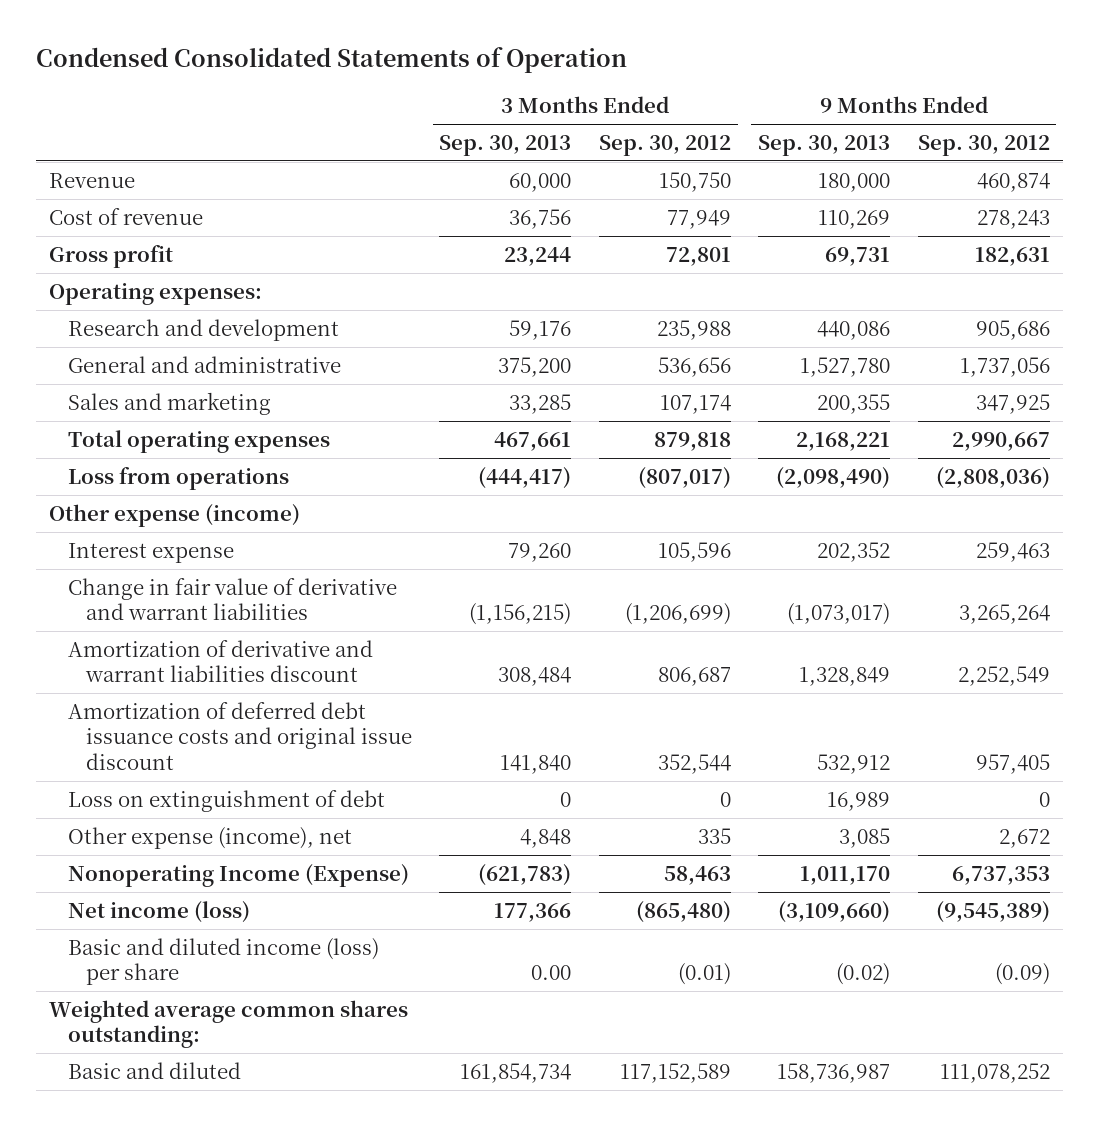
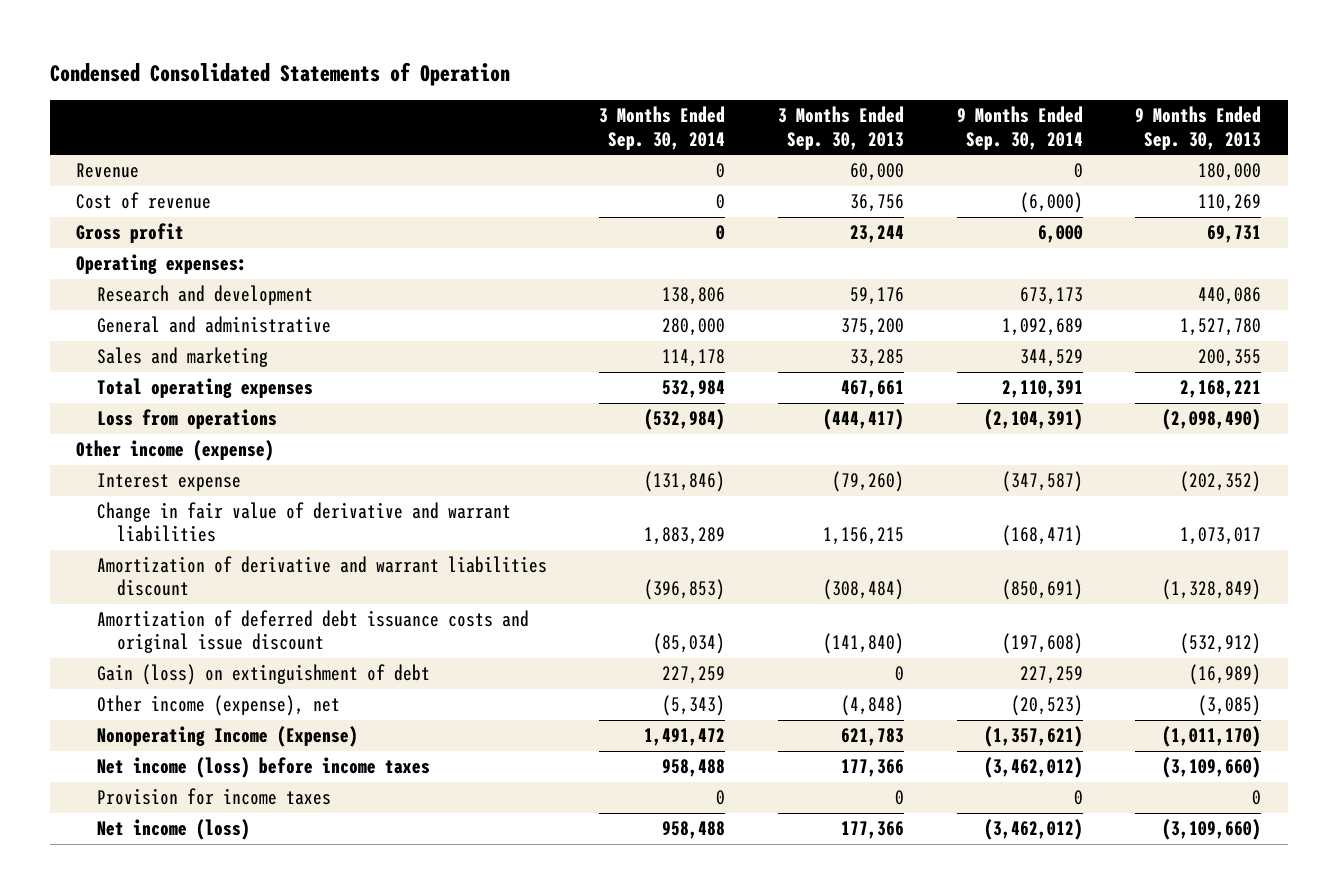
- | 3 Months Ended Sep. 30, 2013 | 3 Months Ended Sep. 30, 2012 | 9 Months Ended Sep. 30, 2013 | 9 Months Ended Sep. 30, 2012
+ | 3 Months Ended Sep. 30, 2014 | 3 Months Ended Sep. 30, 2013 | 9 Months Ended Sep. 30, 2014 | 9 Months Ended Sep. 30, 2013
- Other expense (income)
- Interest expense | 79,260 | 105,596 | 202,352 | 259,463
- Change in fair value of derivative and warrant liabilities | (1,156,215) | (1,206,699) | (1,073,017) | 3,265,264
- Amortization of derivative and warrant liabilities discount | 308,484 | 806,687 | 1,328,849 | 2,252,549
- Amortization of deferred debt issuance costs and original issue discount | 141,840 | 352,544 | 532,912 | 957,405
- Loss on extinguishment of debt | 0 | 0 | 16,989 | 0
- Other expense (income), net | 4,848 | 335 | 3,085 | 2,672
- Nonoperating Income (Expense) | (621,783) | 58,463 | 1,011,170 | 6,737,353
+ Other income (expense)
+ Interest expense | (131,846) | (79,260) | (347,587) | (202,352)
+ Change in fair value of derivative and warrant liabilities | 1,883,289 | 1,156,215 | (168,471) | 1,073,017
+ Amortization of derivative and warrant liabilities discount | (396,853) | (308,484) | (850,691) | (1,328,849)
+ Amortization of deferred debt issuance costs and original issue discount | (85,034) | (141,840) | (197,608) | (532,912)
+ Gain (loss) on extinguishment of debt | 227,259 | 0 | 227,259 | (16,989)
+ Other income (expense), net | (5,343) | (4,848) | (20,523) | (3,085)
+ Nonoperating Income (Expense) | 1,491,472 | 621,783 | (1,357,621) | (1,011,170)
+ Net income (loss) before income taxes | 958,488 | 177,366 | (3,462,012) | (3,109,660)
+ Provision for income taxes | 0 | 0 | 0 | 0
- Basic and diluted income (loss) per share | 0.00 | (0.01) | (0.02) | (0.09)
- Weighted average common shares outstanding:
- Basic and diluted | 161,854,734 | 117,152,589 | 158,736,987 | 111,078,252

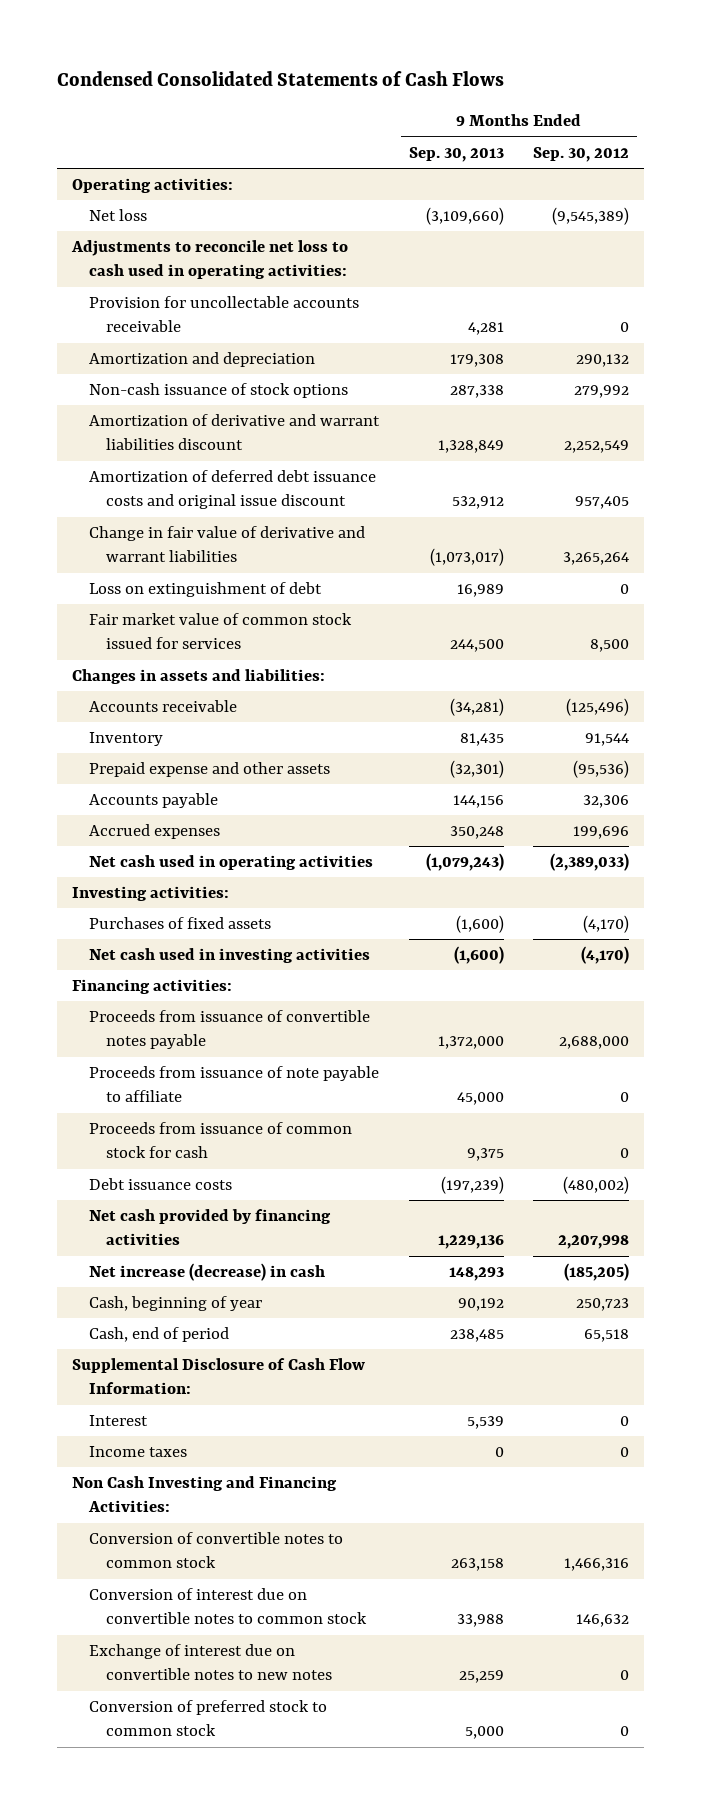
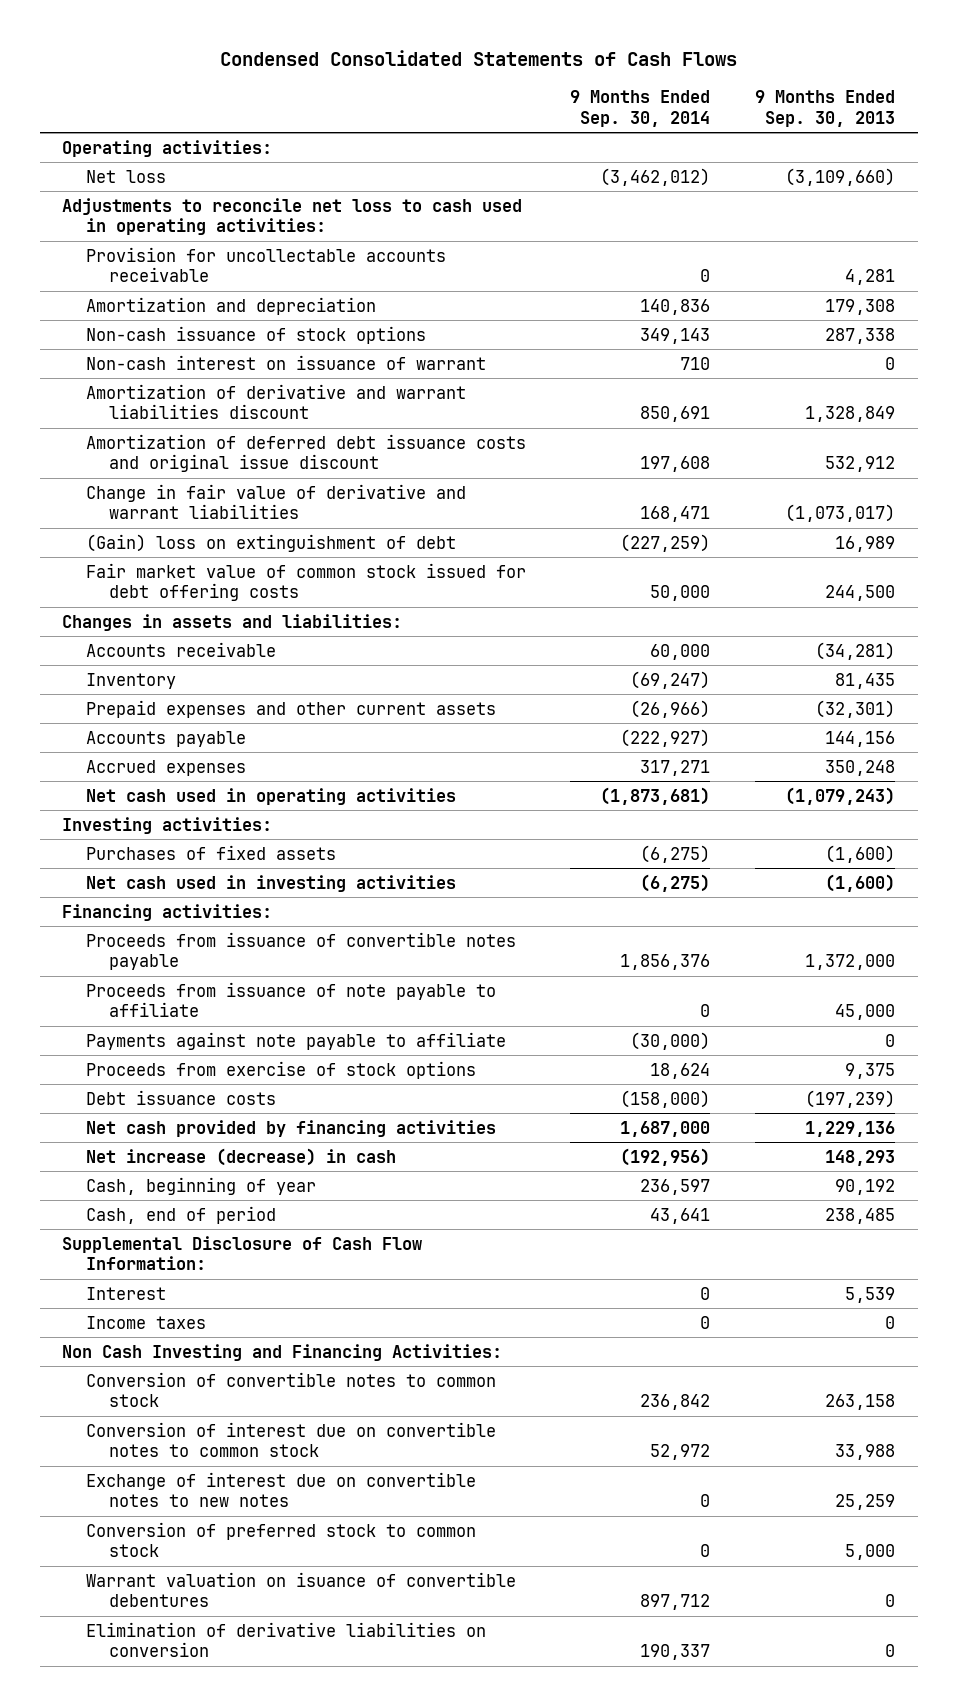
- | 9 Months Ended Sep. 30, 2013 | 9 Months Ended Sep. 30, 2012
+ | 9 Months Ended Sep. 30, 2014 | 9 Months Ended Sep. 30, 2013
+ Non-cash interest on issuance of warrant | 710 | 0
- Loss on extinguishment of debt | 16,989 | 0
- Fair market value of common stock issued for services | 244,500 | 8,500
+ (Gain) loss on extinguishment of debt | (227,259) | 16,989
+ Fair market value of common stock issued for debt offering costs | 50,000 | 244,500
- Prepaid expense and other assets | (32,301) | (95,536)
+ Prepaid expenses and other current assets | (26,966) | (32,301)
- Proceeds from issuance of common stock for cash | 9,375 | 0
+ Payments against note payable to affiliate | (30,000) | 0
+ Proceeds from exercise of stock options | 18,624 | 9,375
+ Warrant valuation on isuance of convertible debentures | 897,712 | 0
+ Elimination of derivative liabilities on conversion | 190,337 | 0

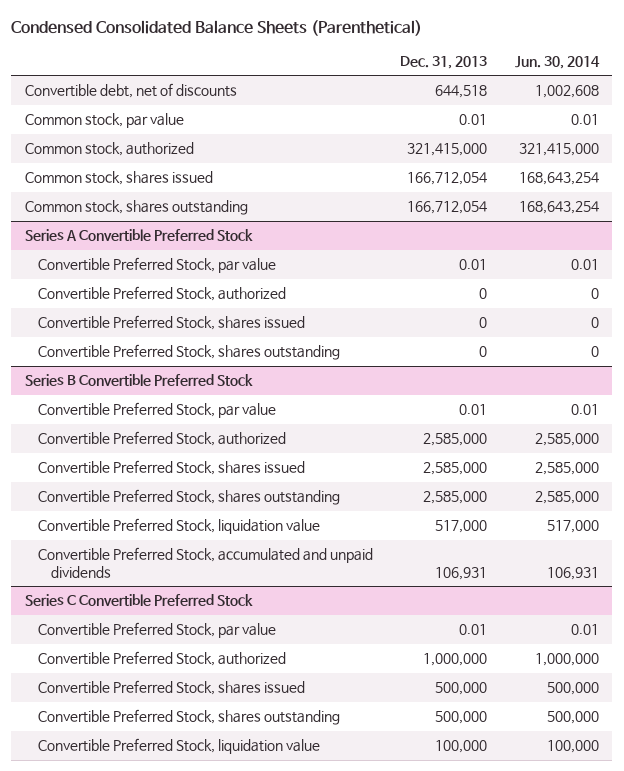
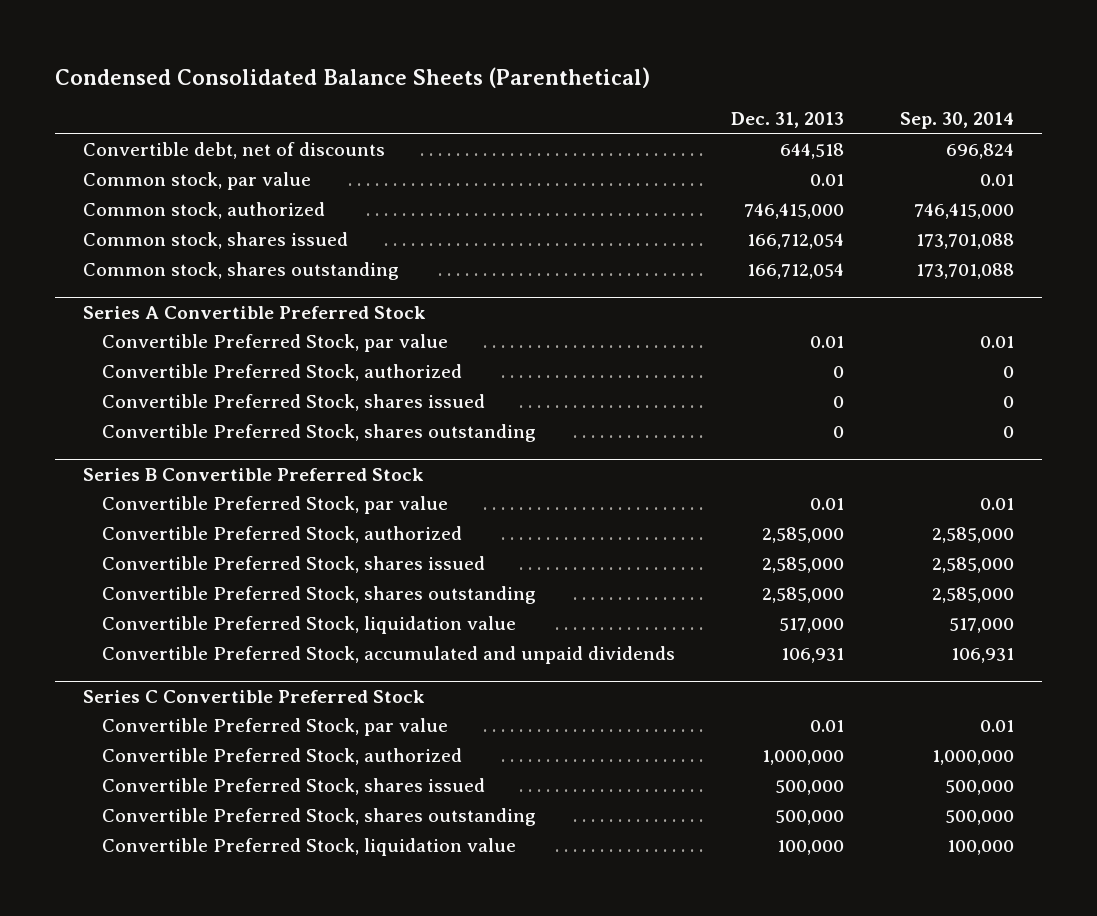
- | Dec. 31, 2013 | Jun. 30, 2014
+ | Dec. 31, 2013 | Sep. 30, 2014
- Common stock, authorized | 321,415,000 | 321,415,000
+ Common stock, authorized | 746,415,000 | 746,415,000

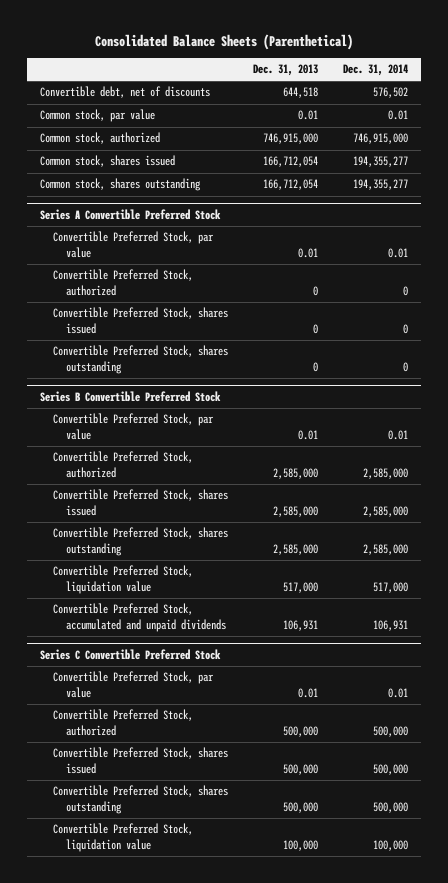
- Condensed Consolidated Balance Sheets (Parenthetical)
+ Consolidated Balance Sheets (Parenthetical)
- | Dec. 31, 2013 | Sep. 30, 2014
+ | Dec. 31, 2013 | Dec. 31, 2014
- Common stock, authorized | 746,415,000 | 746,415,000
+ Common stock, authorized | 746,915,000 | 746,915,000
@ Series C Convertible Preferred Stock
- Convertible Preferred Stock, authorized | 1,000,000 | 1,000,000
+ Convertible Preferred Stock, authorized | 500,000 | 500,000

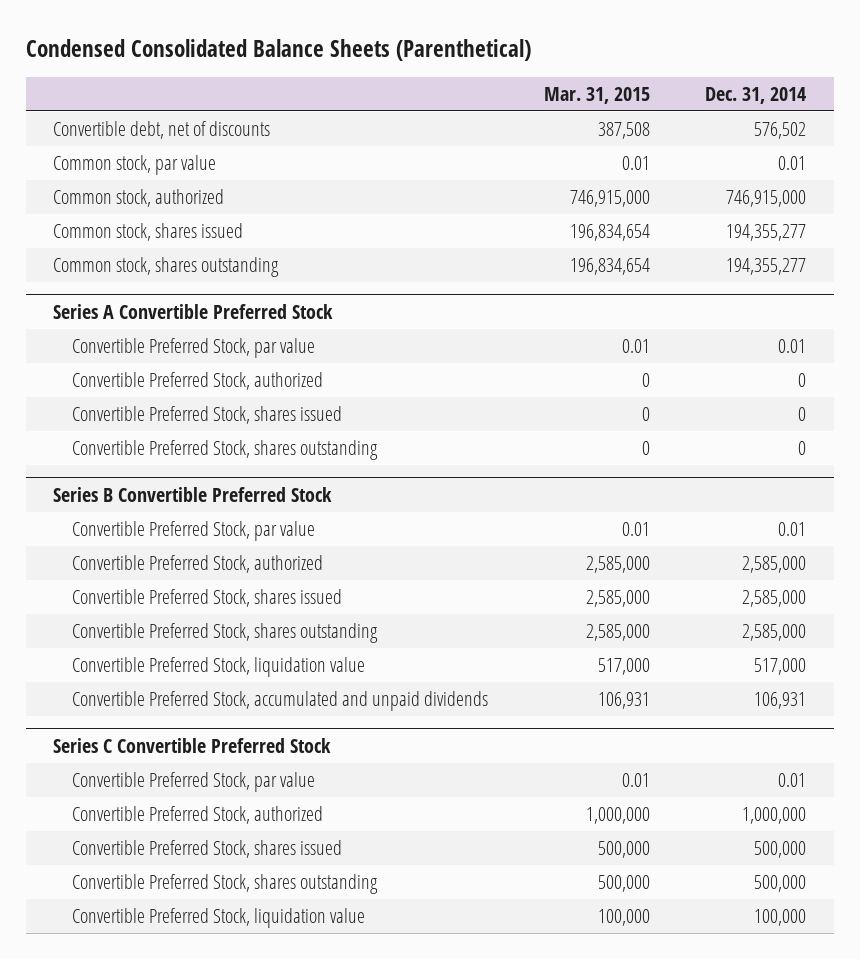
- Consolidated Balance Sheets (Parenthetical)
+ Condensed Consolidated Balance Sheets (Parenthetical)
- | Dec. 31, 2013 | Dec. 31, 2014
+ | Mar. 31, 2015 | Dec. 31, 2014
@ Series C Convertible Preferred Stock
- Convertible Preferred Stock, authorized | 500,000 | 500,000
+ Convertible Preferred Stock, authorized | 1,000,000 | 1,000,000

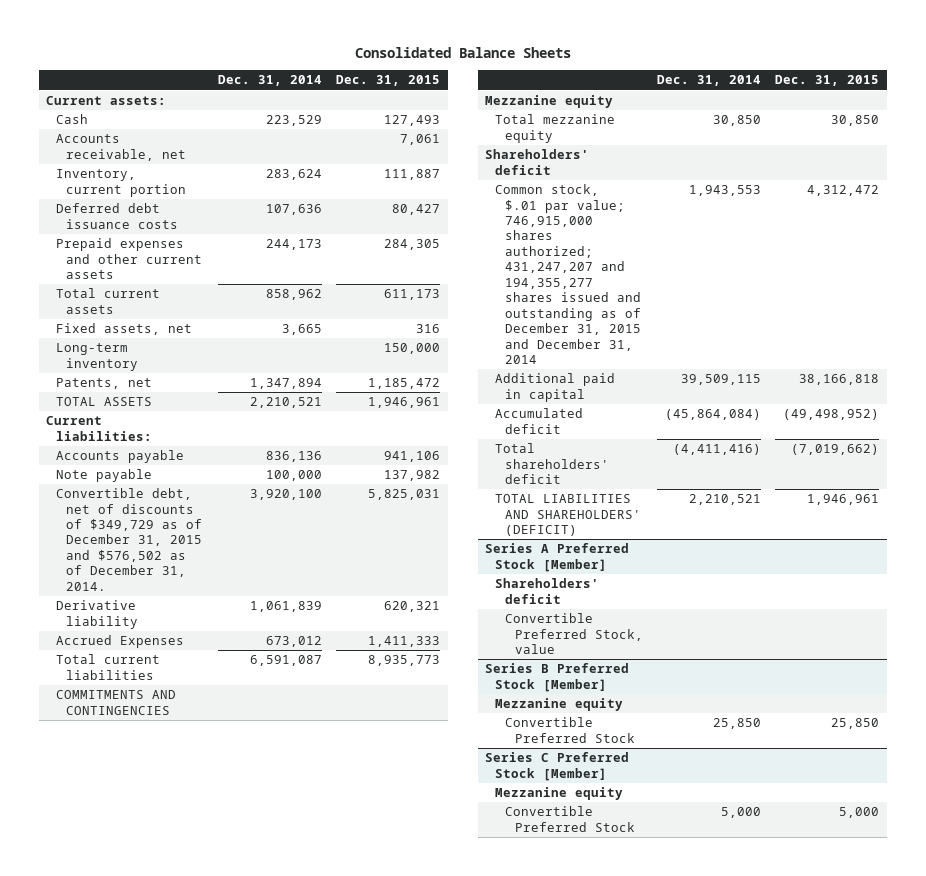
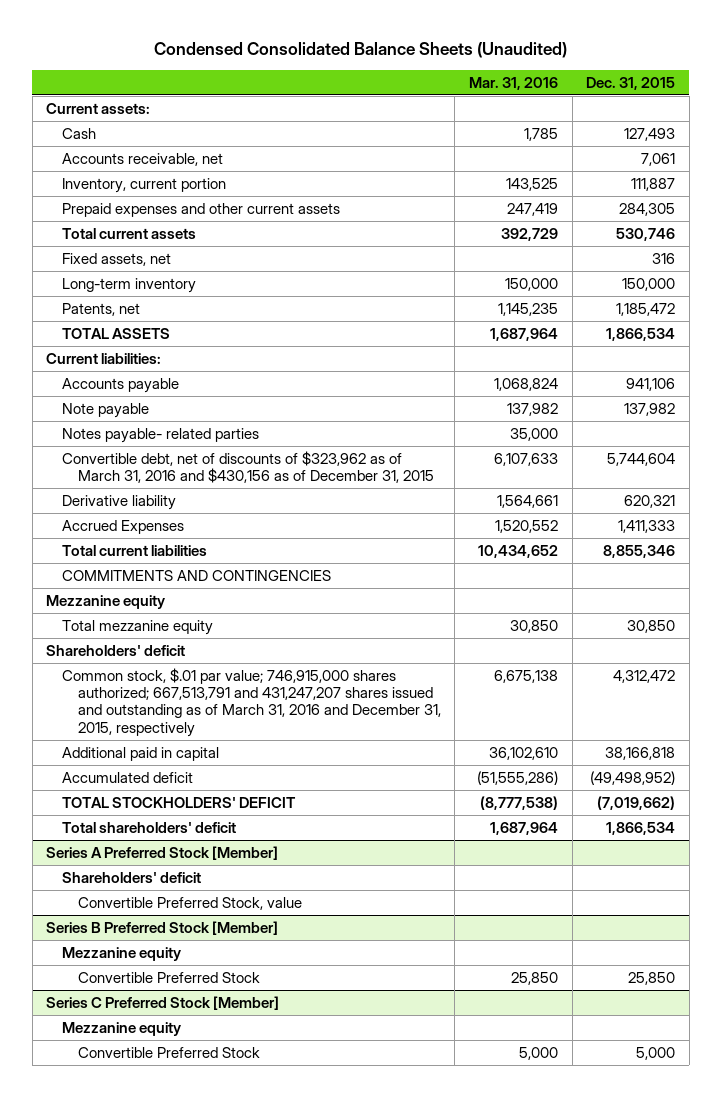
- Consolidated Balance Sheets
+ Condensed Consolidated Balance Sheets (Unaudited)
- | Dec. 31, 2014 | Dec. 31, 2015
+ | Mar. 31, 2016 | Dec. 31, 2015
- Deferred debt issuance costs | 107,636 | 80,427
- Total current assets | 858,962 | 611,173
+ Total current assets | 392,729 | 530,746
- TOTAL ASSETS | 2,210,521 | 1,946,961
+ TOTAL ASSETS | 1,687,964 | 1,866,534
- Convertible debt, net of discounts of $349,729 as of December 31, 2015 and $576,502 as of December 31, 2014. | 3,920,100 | 5,825,031
+ Notes payable- related parties | 35,000 |
+ Convertible debt, net of discounts of $323,962 as of March 31, 2016 and $430,156 as of December 31, 2015 | 6,107,633 | 5,744,604
- Total current liabilities | 6,591,087 | 8,935,773
+ Total current liabilities | 10,434,652 | 8,855,346
- Common stock, $.01 par value; 746,915,000 shares authorized; 431,247,207 and 194,355,277 shares issued and outstanding as of December 31, 2015 and December 31, 2014 | 1,943,553 | 4,312,472
+ Common stock, $.01 par value; 746,915,000 shares authorized; 667,513,791 and 431,247,207 shares issued and outstanding as of March 31, 2016 and December 31, 2015, respectively | 6,675,138 | 4,312,472
- Total shareholders' deficit | (4,411,416) | (7,019,662)
- TOTAL LIABILITIES AND SHAREHOLDERS' (DEFICIT) | 2,210,521 | 1,946,961
+ TOTAL STOCKHOLDERS' DEFICIT | (8,777,538) | (7,019,662)
+ Total shareholders' deficit | 1,687,964 | 1,866,534

